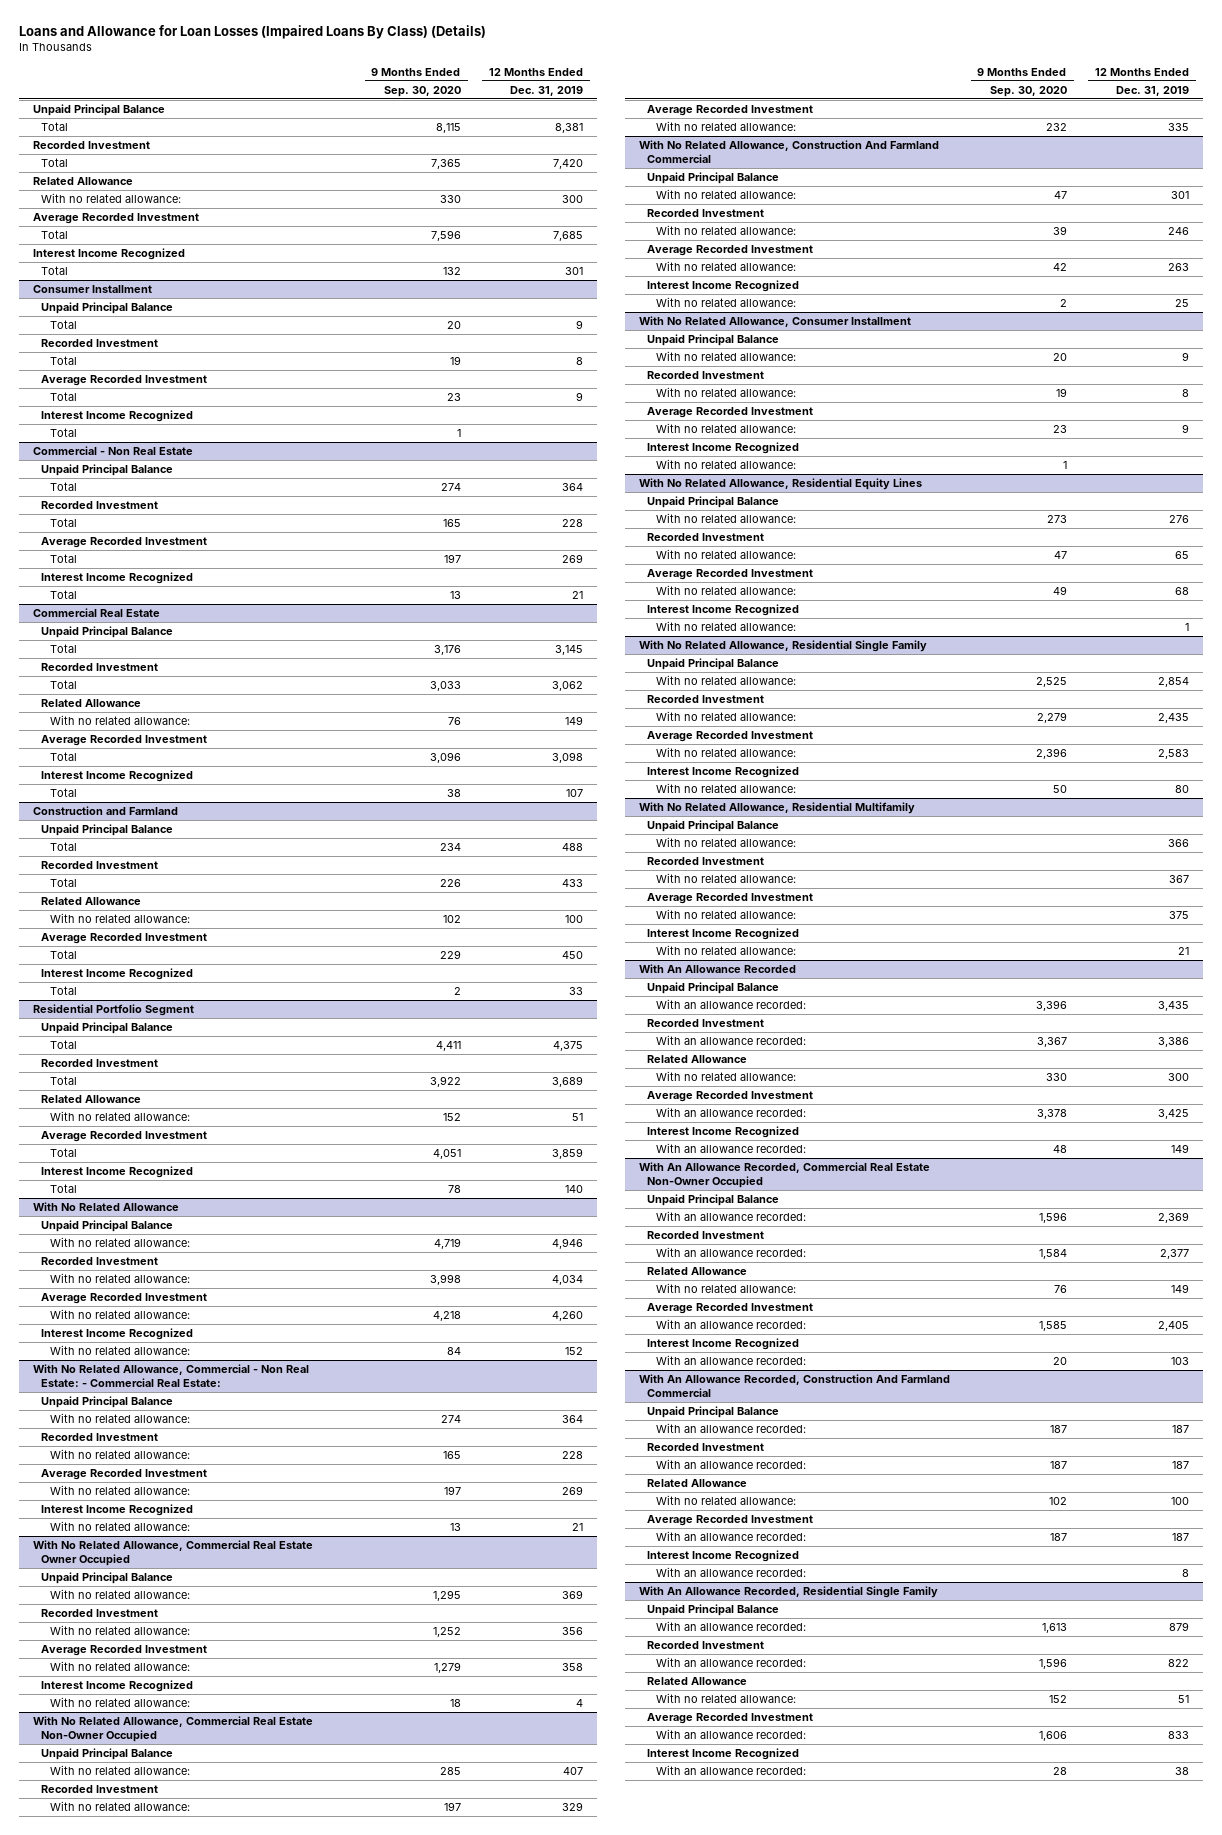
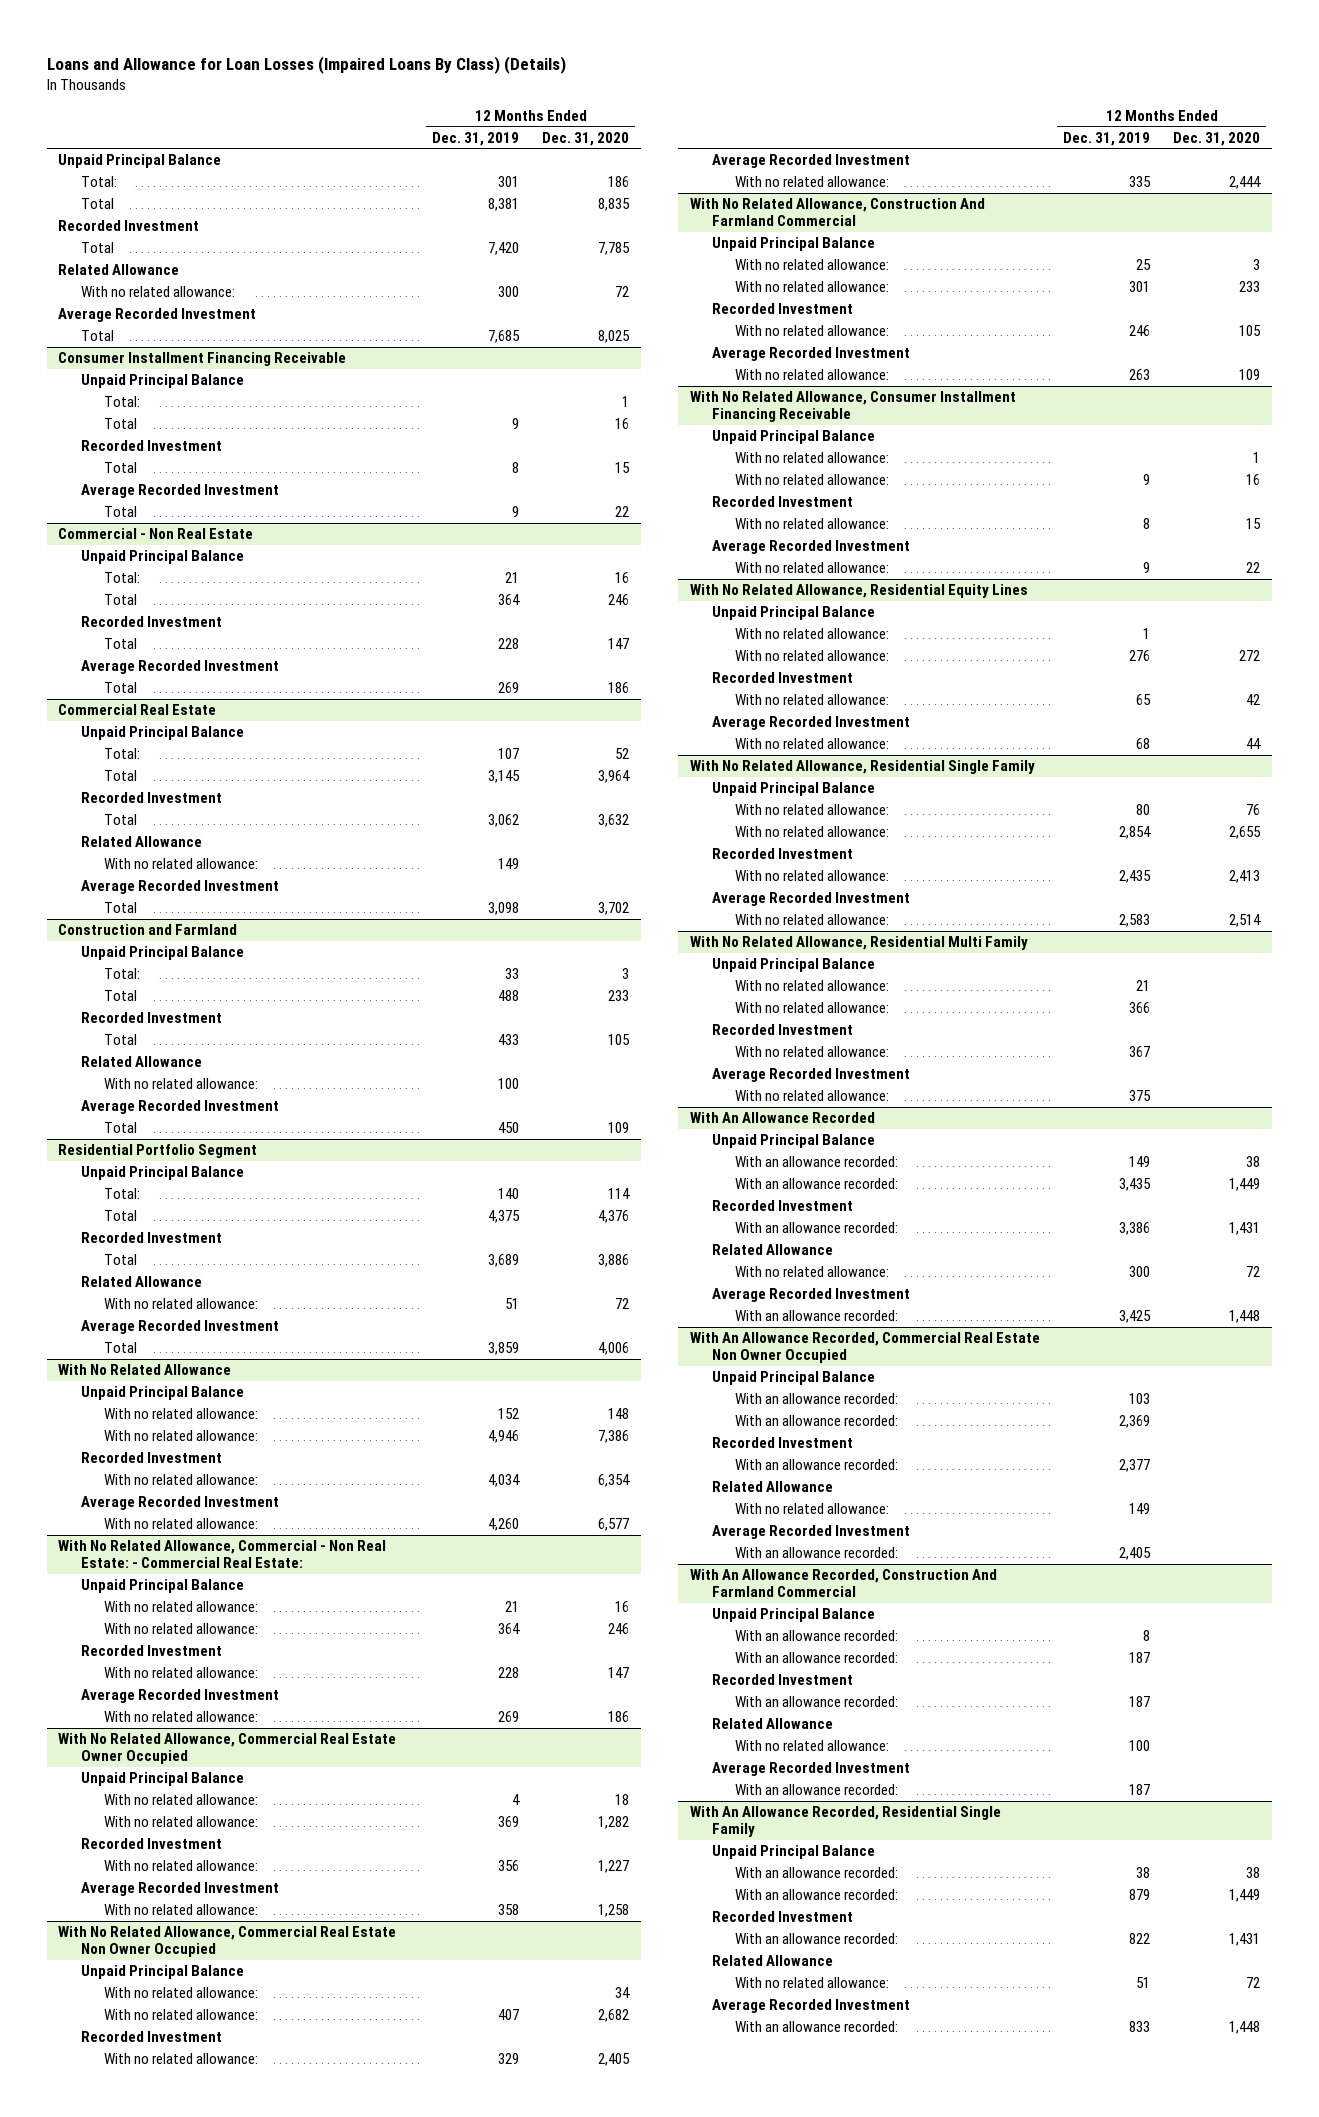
- | 9 Months Ended Sep. 30, 2020 | 12 Months Ended Dec. 31, 2019
+ | 12 Months Ended Dec. 31, 2019 | 12 Months Ended Dec. 31, 2020
+ Total: | 301 | 186
- Interest Income Recognized
- Total | 132 | 301
- Consumer Installment
+ Consumer Installment Financing Receivable
+ Total: | | 1
- Interest Income Recognized
- Total | 1 |
@ Commercial - Non Real Estate
+ Total: | 21 | 16
- Interest Income Recognized
- Total | 13 | 21
@ Commercial Real Estate
+ Total: | 107 | 52
- Interest Income Recognized
- Total | 38 | 107
@ Construction and Farmland
+ Total: | 33 | 3
- Interest Income Recognized
- Total | 2 | 33
@ Residential Portfolio Segment
+ Total: | 140 | 114
- Interest Income Recognized
- Total | 78 | 140
@ With No Related Allowance
moved up: With no related allowance: | 152 | 148
- Interest Income Recognized
@ With No Related Allowance, Commercial - Non Real Estate: - Commercial Real Estate:
moved up: With no related allowance: | 21 | 16
- Interest Income Recognized
@ With No Related Allowance, Commercial Real Estate Owner Occupied
moved up: With no related allowance: | 4 | 18
- Interest Income Recognized
- With No Related Allowance, Commercial Real Estate Non-Owner Occupied
+ With No Related Allowance, Commercial Real Estate Non Owner Occupied
+ With no related allowance: | | 34
@ With No Related Allowance, Construction And Farmland Commercial
moved up: With no related allowance: | 25 | 3
- Interest Income Recognized
- With No Related Allowance, Consumer Installment
+ With No Related Allowance, Consumer Installment Financing Receivable
+ With no related allowance: | | 1
- Interest Income Recognized
- With no related allowance: | 1 |
@ With No Related Allowance, Residential Equity Lines
moved up: With no related allowance: | 1 |
- Interest Income Recognized
@ With No Related Allowance, Residential Single Family
moved up: With no related allowance: | 80 | 76
- Interest Income Recognized
- With No Related Allowance, Residential Multifamily
+ With No Related Allowance, Residential Multi Family
+ With no related allowance: | 21 |
- Interest Income Recognized
- With no related allowance: | | 21
@ With An Allowance Recorded
moved up: With an allowance recorded: | 149 | 38
- Interest Income Recognized
- With An Allowance Recorded, Commercial Real Estate Non-Owner Occupied
+ With An Allowance Recorded, Commercial Real Estate Non Owner Occupied
+ With an allowance recorded: | 103 |
- Interest Income Recognized
- With an allowance recorded: | 20 | 103
@ With An Allowance Recorded, Construction And Farmland Commercial
moved up: With an allowance recorded: | 8 |
- Interest Income Recognized
@ With An Allowance Recorded, Residential Single Family
moved up: With an allowance recorded: | 38 | 38
- Interest Income Recognized

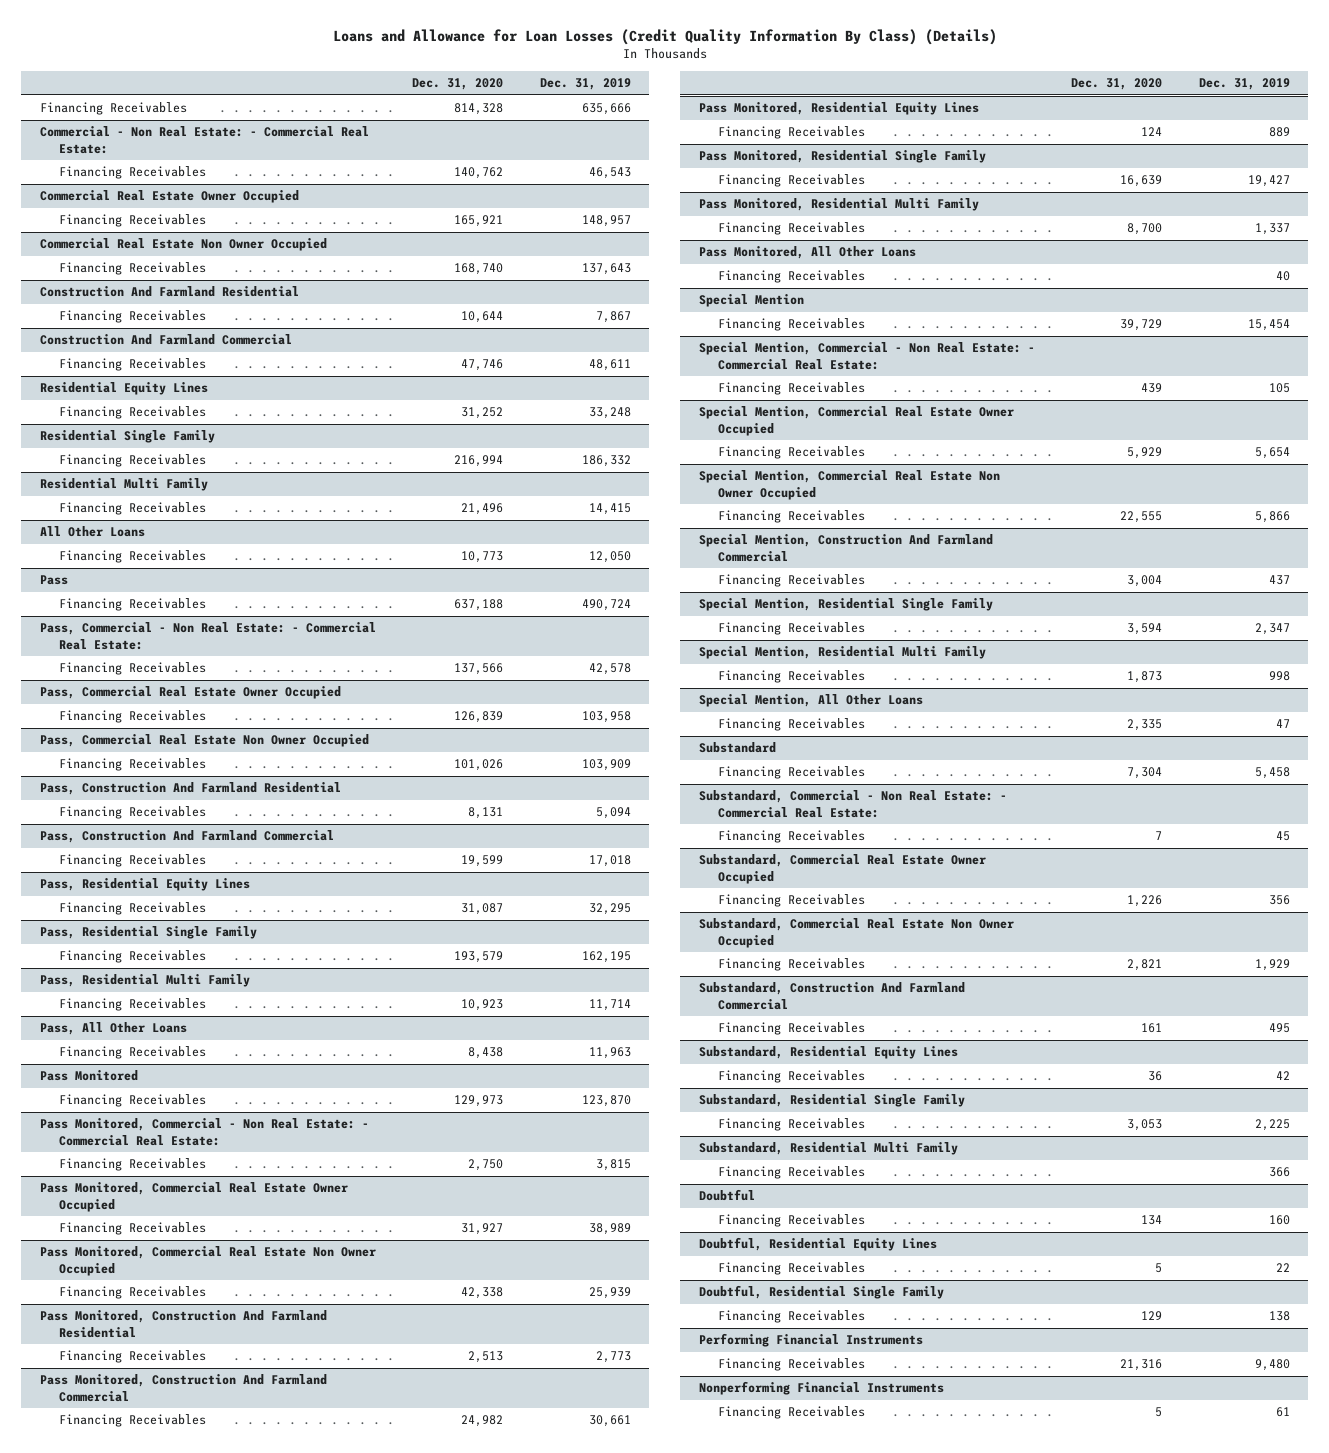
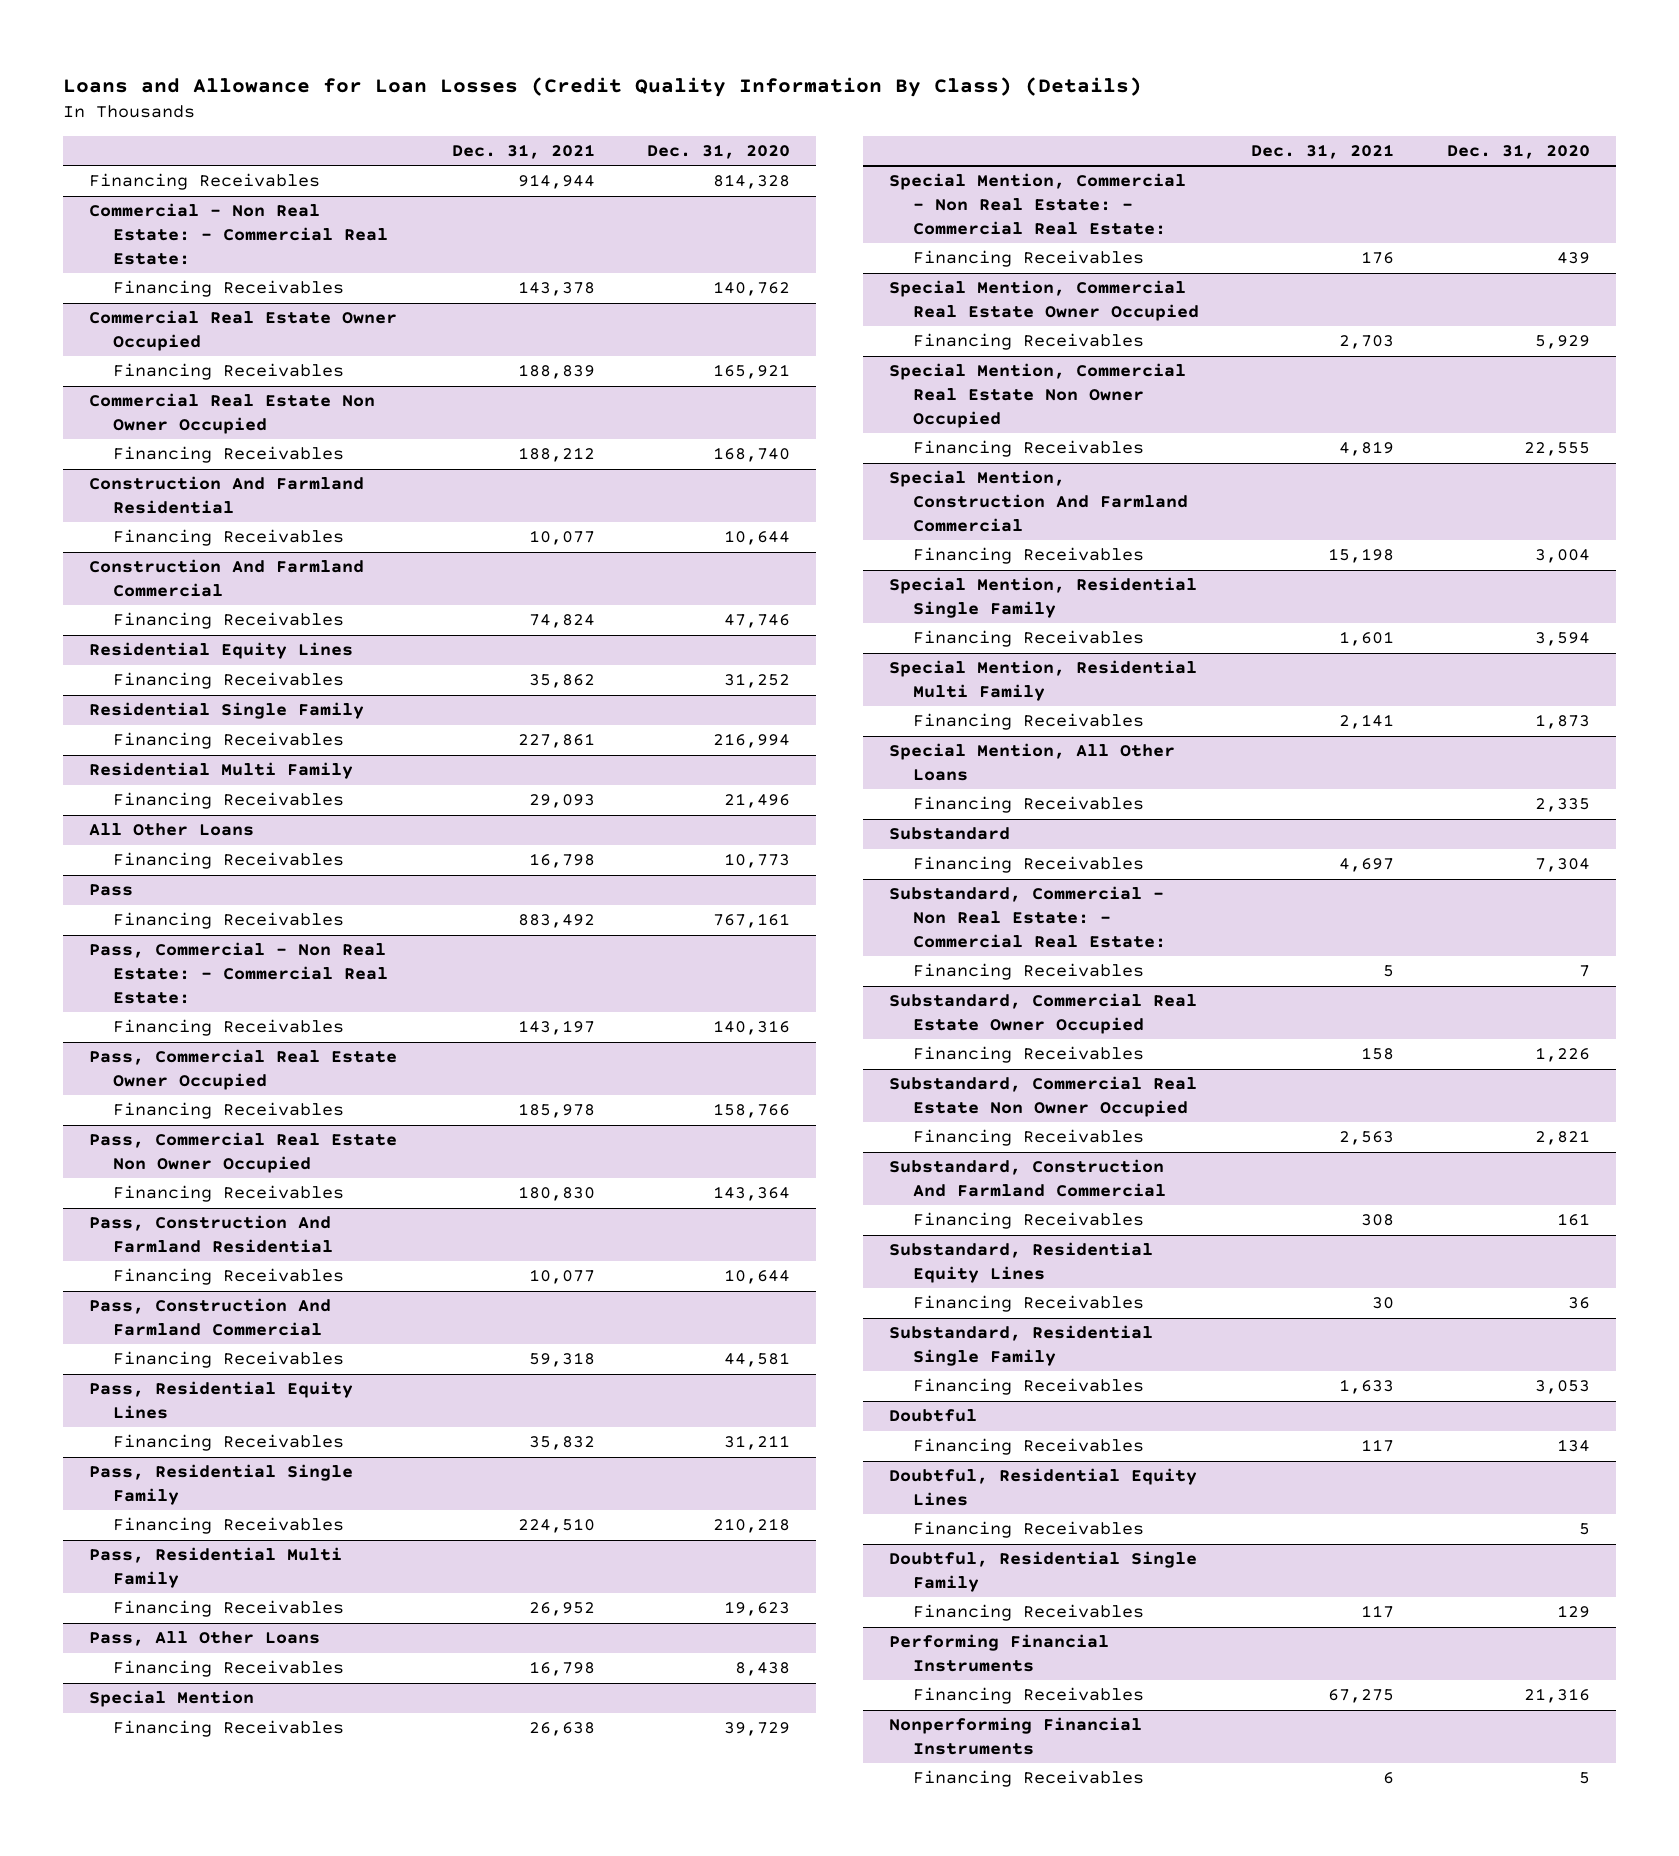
- | Dec. 31, 2020 | Dec. 31, 2019
+ | Dec. 31, 2021 | Dec. 31, 2020
@ Pass
- Financing Receivables | 637,188 | 490,724
+ Financing Receivables | 883,492 | 767,161
@ Pass, Commercial - Non Real Estate: - Commercial Real Estate:
- Financing Receivables | 137,566 | 42,578
+ Financing Receivables | 143,197 | 140,316
@ Pass, Commercial Real Estate Owner Occupied
- Financing Receivables | 126,839 | 103,958
+ Financing Receivables | 185,978 | 158,766
@ Pass, Commercial Real Estate Non Owner Occupied
- Financing Receivables | 101,026 | 103,909
+ Financing Receivables | 180,830 | 143,364
@ Pass, Construction And Farmland Residential
- Financing Receivables | 8,131 | 5,094
+ Financing Receivables | 10,077 | 10,644
@ Pass, Construction And Farmland Commercial
- Financing Receivables | 19,599 | 17,018
+ Financing Receivables | 59,318 | 44,581
@ Pass, Residential Equity Lines
- Financing Receivables | 31,087 | 32,295
+ Financing Receivables | 35,832 | 31,211
@ Pass, Residential Single Family
- Financing Receivables | 193,579 | 162,195
+ Financing Receivables | 224,510 | 210,218
@ Pass, Residential Multi Family
- Financing Receivables | 10,923 | 11,714
+ Financing Receivables | 26,952 | 19,623
- Pass Monitored
- Financing Receivables | 129,973 | 123,870
- Pass Monitored, Commercial - Non Real Estate: - Commercial Real Estate:
- Financing Receivables | 2,750 | 3,815
- Pass Monitored, Commercial Real Estate Owner Occupied
- Financing Receivables | 31,927 | 38,989
- Pass Monitored, Commercial Real Estate Non Owner Occupied
- Financing Receivables | 42,338 | 25,939
- Pass Monitored, Construction And Farmland Residential
- Financing Receivables | 2,513 | 2,773
- Pass Monitored, Construction And Farmland Commercial
- Financing Receivables | 24,982 | 30,661
- Pass Monitored, Residential Equity Lines
- Financing Receivables | 124 | 889
- Pass Monitored, Residential Single Family
- Financing Receivables | 16,639 | 19,427
- Pass Monitored, Residential Multi Family
- Financing Receivables | 8,700 | 1,337
- Pass Monitored, All Other Loans
- Financing Receivables | | 40
- Substandard, Residential Multi Family
- Financing Receivables | | 366

